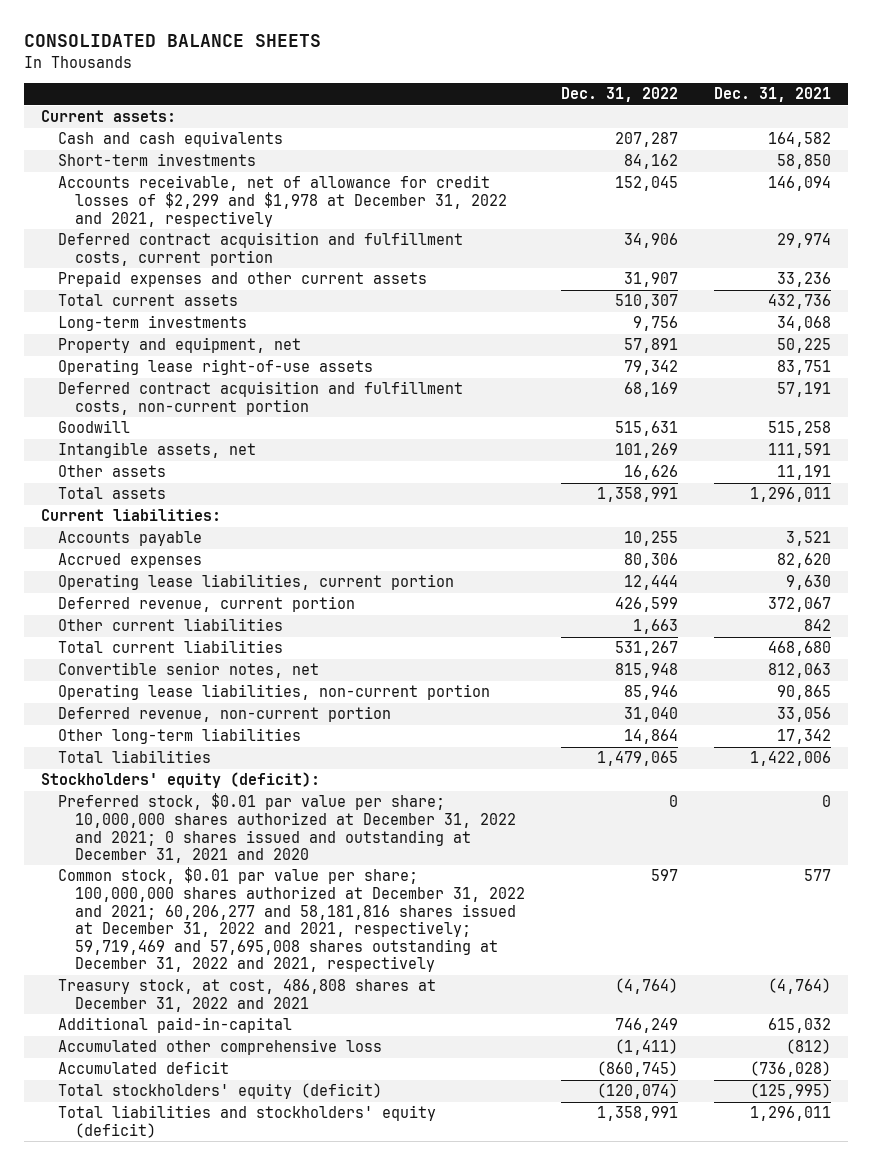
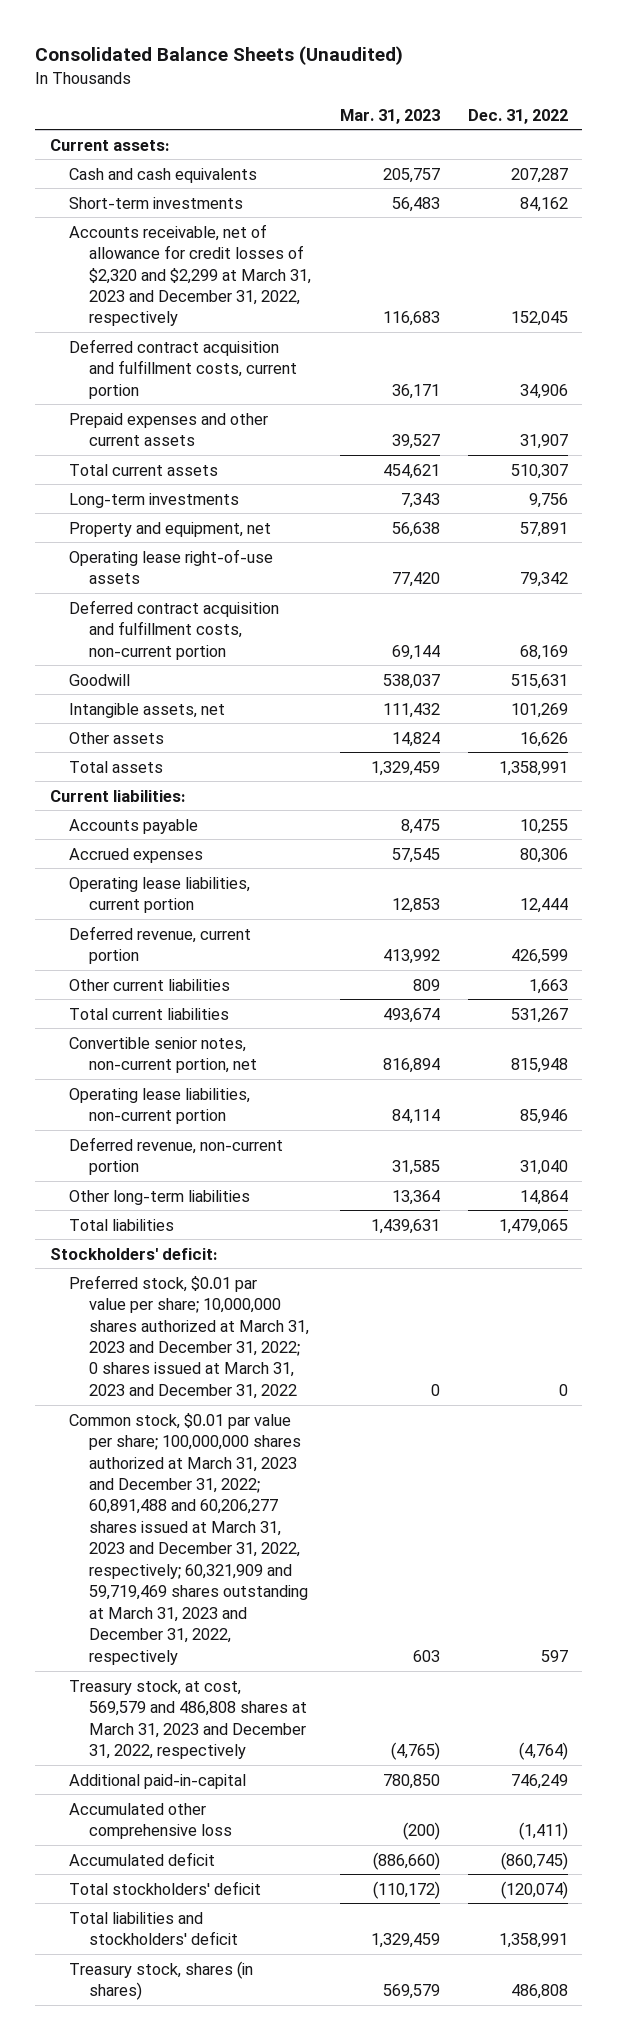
- CONSOLIDATED BALANCE SHEETS
+ Consolidated Balance Sheets (Unaudited)
- | Dec. 31, 2022 | Dec. 31, 2021
+ | Mar. 31, 2023 | Dec. 31, 2022
- Accounts receivable, net of allowance for credit losses of $2,299 and $1,978 at December 31, 2022 and 2021, respectively | 152,045 | 146,094
+ Accounts receivable, net of allowance for credit losses of $2,320 and $2,299 at March 31, 2023 and December 31, 2022, respectively | 116,683 | 152,045
- Convertible senior notes, net | 815,948 | 812,063
+ Convertible senior notes, non-current portion, net | 816,894 | 815,948
- Stockholders' equity (deficit):
- Preferred stock, $0.01 par value per share; 10,000,000 shares authorized at December 31, 2022 and 2021; 0 shares issued and outstanding at December 31, 2021 and 2020 | 0 | 0
- Common stock, $0.01 par value per share; 100,000,000 shares authorized at December 31, 2022 and 2021; 60,206,277 and 58,181,816 shares issued at December 31, 2022 and 2021, respectively; 59,719,469 and 57,695,008 shares outstanding at December 31, 2022 and 2021, respectively | 597 | 577
- Treasury stock, at cost, 486,808 shares at December 31, 2022 and 2021 | (4,764) | (4,764)
+ Stockholders' deficit:
+ Preferred stock, $0.01 par value per share; 10,000,000 shares authorized at March 31, 2023 and December 31, 2022; 0 shares issued at March 31, 2023 and December 31, 2022 | 0 | 0
+ Common stock, $0.01 par value per share; 100,000,000 shares authorized at March 31, 2023 and December 31, 2022; 60,891,488 and 60,206,277 shares issued at March 31, 2023 and December 31, 2022, respectively; 60,321,909 and 59,719,469 shares outstanding at March 31, 2023 and December 31, 2022, respectively | 603 | 597
+ Treasury stock, at cost, 569,579 and 486,808 shares at March 31, 2023 and December 31, 2022, respectively | (4,765) | (4,764)
- Total stockholders' equity (deficit) | (120,074) | (125,995)
- Total liabilities and stockholders' equity (deficit) | 1,358,991 | 1,296,011
+ Total stockholders' deficit | (110,172) | (120,074)
+ Total liabilities and stockholders' deficit | 1,329,459 | 1,358,991
+ Treasury stock, shares (in shares) | 569,579 | 486,808

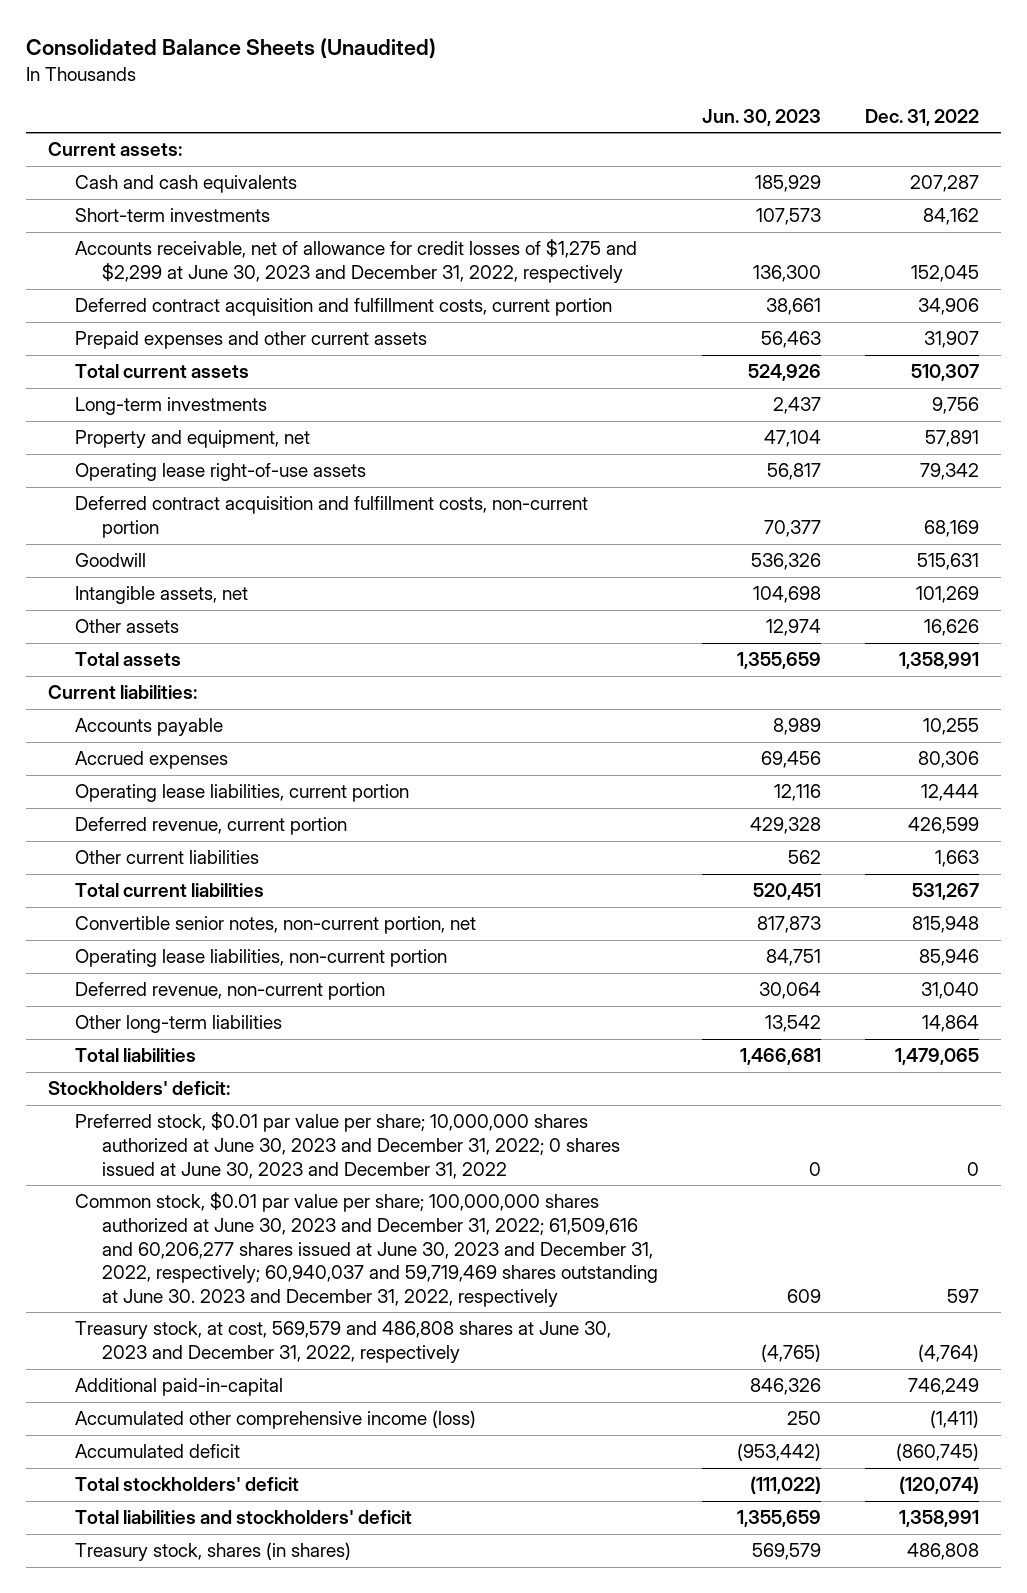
- | Mar. 31, 2023 | Dec. 31, 2022
+ | Jun. 30, 2023 | Dec. 31, 2022
- Accounts receivable, net of allowance for credit losses of $2,320 and $2,299 at March 31, 2023 and December 31, 2022, respectively | 116,683 | 152,045
+ Accounts receivable, net of allowance for credit losses of $1,275 and $2,299 at June 30, 2023 and December 31, 2022, respectively | 136,300 | 152,045
- Preferred stock, $0.01 par value per share; 10,000,000 shares authorized at March 31, 2023 and December 31, 2022; 0 shares issued at March 31, 2023 and December 31, 2022 | 0 | 0
- Common stock, $0.01 par value per share; 100,000,000 shares authorized at March 31, 2023 and December 31, 2022; 60,891,488 and 60,206,277 shares issued at March 31, 2023 and December 31, 2022, respectively; 60,321,909 and 59,719,469 shares outstanding at March 31, 2023 and December 31, 2022, respectively | 603 | 597
- Treasury stock, at cost, 569,579 and 486,808 shares at March 31, 2023 and December 31, 2022, respectively | (4,765) | (4,764)
+ Preferred stock, $0.01 par value per share; 10,000,000 shares authorized at June 30, 2023 and December 31, 2022; 0 shares issued at June 30, 2023 and December 31, 2022 | 0 | 0
+ Common stock, $0.01 par value per share; 100,000,000 shares authorized at June 30, 2023 and December 31, 2022; 61,509,616 and 60,206,277 shares issued at June 30, 2023 and December 31, 2022, respectively; 60,940,037 and 59,719,469 shares outstanding at June 30. 2023 and December 31, 2022, respectively | 609 | 597
+ Treasury stock, at cost, 569,579 and 486,808 shares at June 30, 2023 and December 31, 2022, respectively | (4,765) | (4,764)
- Accumulated other comprehensive loss | (200) | (1,411)
+ Accumulated other comprehensive income (loss) | 250 | (1,411)

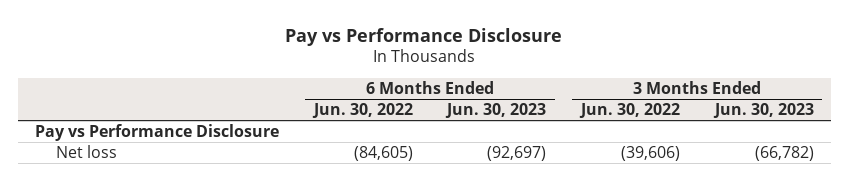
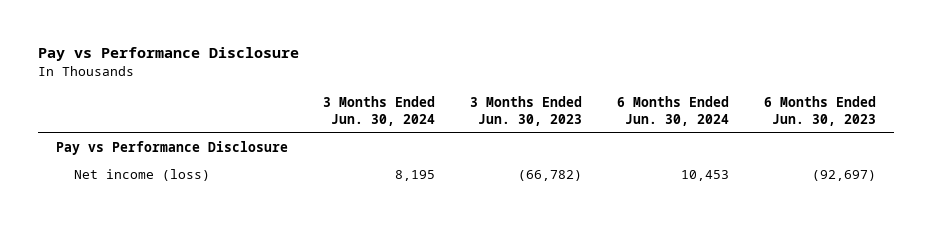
- | 6 Months Ended Jun. 30, 2022 | 6 Months Ended Jun. 30, 2023 | 3 Months Ended Jun. 30, 2022 | 3 Months Ended Jun. 30, 2023
+ | 3 Months Ended Jun. 30, 2024 | 3 Months Ended Jun. 30, 2023 | 6 Months Ended Jun. 30, 2024 | 6 Months Ended Jun. 30, 2023
- Net loss | (84,605) | (92,697) | (39,606) | (66,782)
+ Net income (loss) | 8,195 | (66,782) | 10,453 | (92,697)

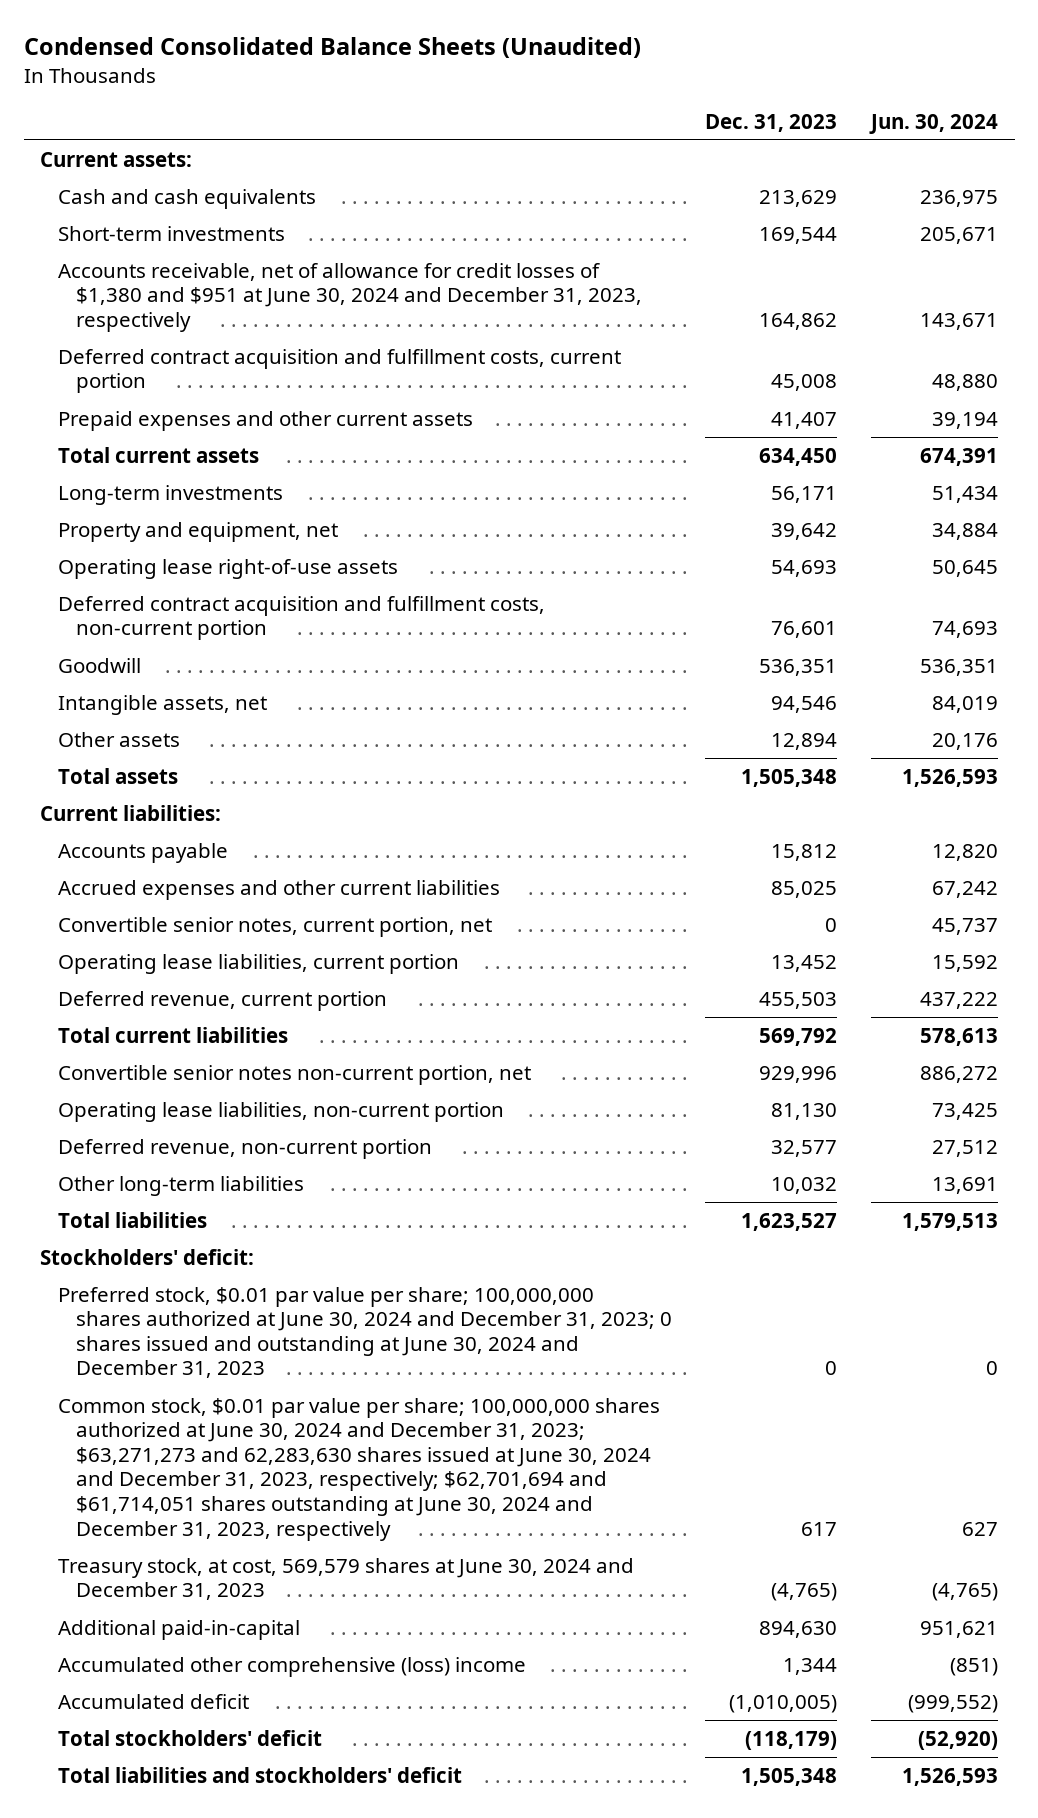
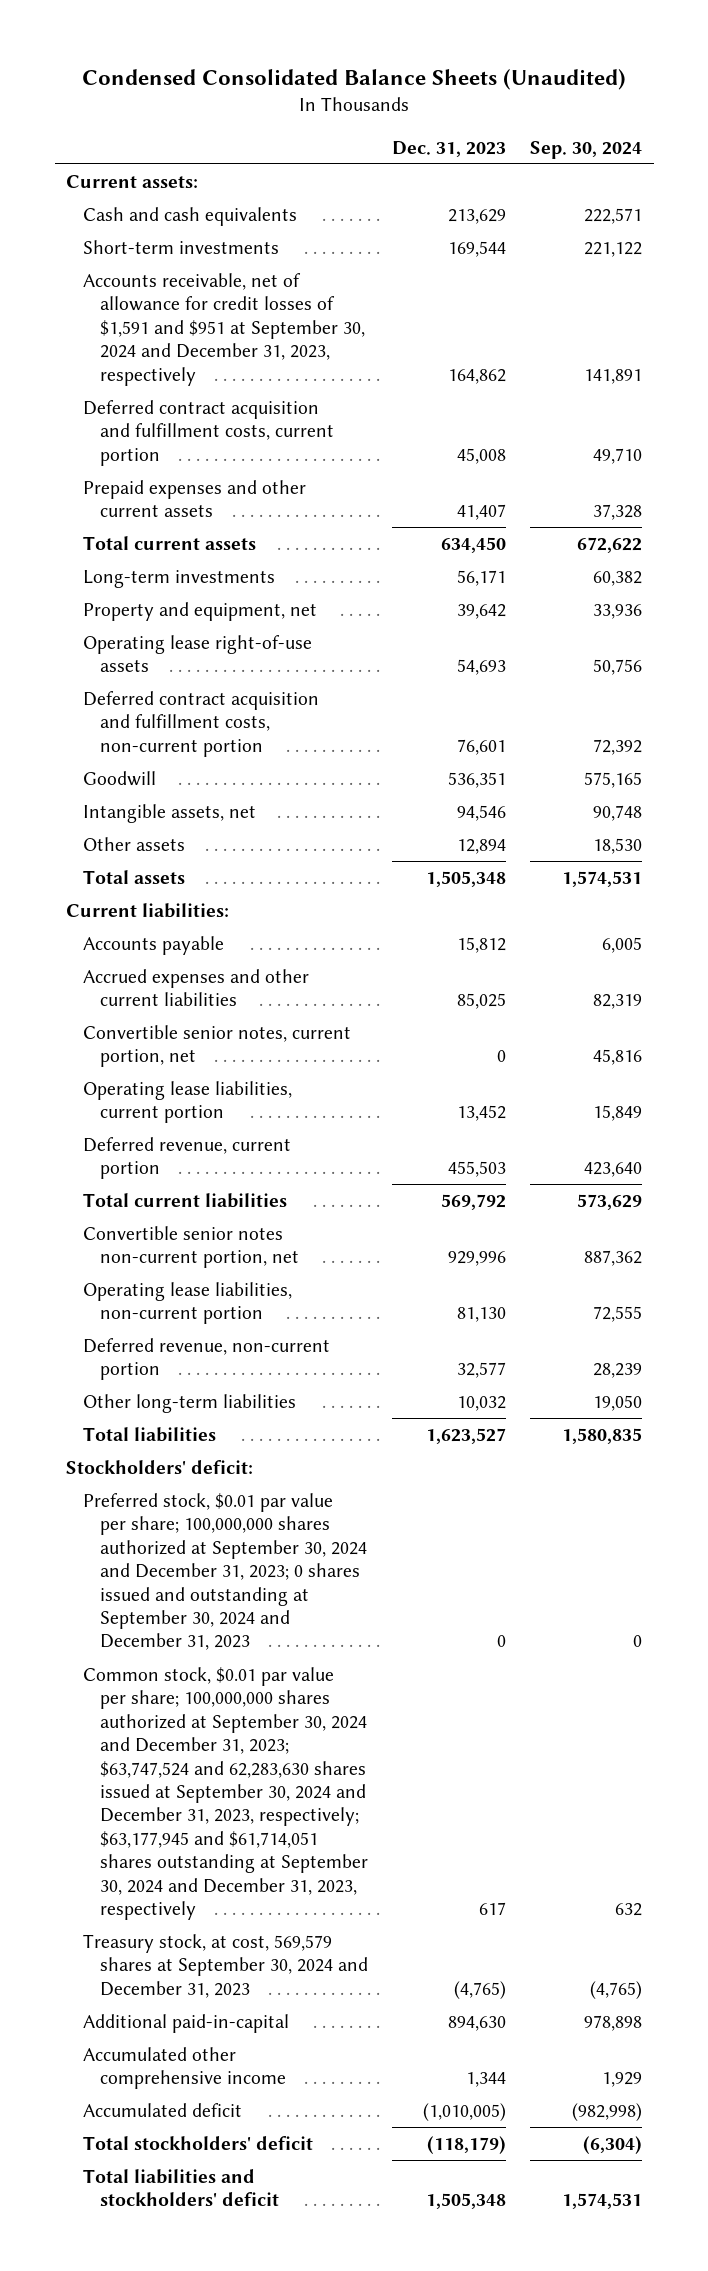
- | Dec. 31, 2023 | Jun. 30, 2024
+ | Dec. 31, 2023 | Sep. 30, 2024
- Accounts receivable, net of allowance for credit losses of $1,380 and $951 at June 30, 2024 and December 31, 2023, respectively | 164,862 | 143,671
+ Accounts receivable, net of allowance for credit losses of $1,591 and $951 at September 30, 2024 and December 31, 2023, respectively | 164,862 | 141,891
- Preferred stock, $0.01 par value per share; 100,000,000 shares authorized at June 30, 2024 and December 31, 2023; 0 shares issued and outstanding at June 30, 2024 and December 31, 2023 | 0 | 0
- Common stock, $0.01 par value per share; 100,000,000 shares authorized at June 30, 2024 and December 31, 2023; $63,271,273 and 62,283,630 shares issued at June 30, 2024 and December 31, 2023, respectively; $62,701,694 and $61,714,051 shares outstanding at June 30, 2024 and December 31, 2023, respectively | 617 | 627
- Treasury stock, at cost, 569,579 shares at June 30, 2024 and December 31, 2023 | (4,765) | (4,765)
+ Preferred stock, $0.01 par value per share; 100,000,000 shares authorized at September 30, 2024 and December 31, 2023; 0 shares issued and outstanding at September 30, 2024 and December 31, 2023 | 0 | 0
+ Common stock, $0.01 par value per share; 100,000,000 shares authorized at September 30, 2024 and December 31, 2023; $63,747,524 and 62,283,630 shares issued at September 30, 2024 and December 31, 2023, respectively; $63,177,945 and $61,714,051 shares outstanding at September 30, 2024 and December 31, 2023, respectively | 617 | 632
+ Treasury stock, at cost, 569,579 shares at September 30, 2024 and December 31, 2023 | (4,765) | (4,765)
- Accumulated other comprehensive (loss) income | 1,344 | (851)
+ Accumulated other comprehensive income | 1,344 | 1,929

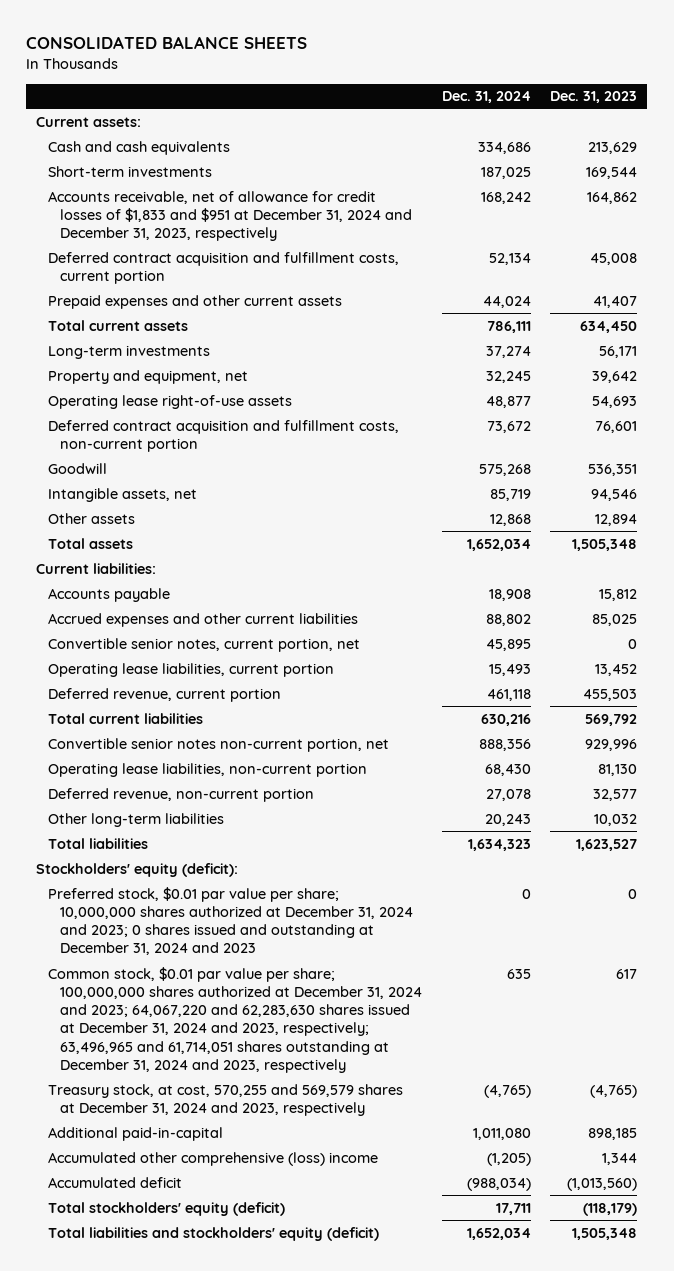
- Condensed Consolidated Balance Sheets (Unaudited)
+ CONSOLIDATED BALANCE SHEETS
- | Dec. 31, 2023 | Sep. 30, 2024
+ | Dec. 31, 2024 | Dec. 31, 2023
- Accounts receivable, net of allowance for credit losses of $1,591 and $951 at September 30, 2024 and December 31, 2023, respectively | 164,862 | 141,891
+ Accounts receivable, net of allowance for credit losses of $1,833 and $951 at December 31, 2024 and December 31, 2023, respectively | 168,242 | 164,862
- Stockholders' deficit:
- Preferred stock, $0.01 par value per share; 100,000,000 shares authorized at September 30, 2024 and December 31, 2023; 0 shares issued and outstanding at September 30, 2024 and December 31, 2023 | 0 | 0
- Common stock, $0.01 par value per share; 100,000,000 shares authorized at September 30, 2024 and December 31, 2023; $63,747,524 and 62,283,630 shares issued at September 30, 2024 and December 31, 2023, respectively; $63,177,945 and $61,714,051 shares outstanding at September 30, 2024 and December 31, 2023, respectively | 617 | 632
- Treasury stock, at cost, 569,579 shares at September 30, 2024 and December 31, 2023 | (4,765) | (4,765)
- Additional paid-in-capital | 894,630 | 978,898
- Accumulated other comprehensive income | 1,344 | 1,929
- Accumulated deficit | (1,010,005) | (982,998)
- Total stockholders' deficit | (118,179) | (6,304)
- Total liabilities and stockholders' deficit | 1,505,348 | 1,574,531
+ Stockholders' equity (deficit):
+ Preferred stock, $0.01 par value per share; 10,000,000 shares authorized at December 31, 2024 and 2023; 0 shares issued and outstanding at December 31, 2024 and 2023 | 0 | 0
+ Common stock, $0.01 par value per share; 100,000,000 shares authorized at December 31, 2024 and 2023; 64,067,220 and 62,283,630 shares issued at December 31, 2024 and 2023, respectively; 63,496,965 and 61,714,051 shares outstanding at December 31, 2024 and 2023, respectively | 635 | 617
+ Treasury stock, at cost, 570,255 and 569,579 shares at December 31, 2024 and 2023, respectively | (4,765) | (4,765)
+ Additional paid-in-capital | 1,011,080 | 898,185
+ Accumulated other comprehensive (loss) income | (1,205) | 1,344
+ Accumulated deficit | (988,034) | (1,013,560)
+ Total stockholders' equity (deficit) | 17,711 | (118,179)
+ Total liabilities and stockholders' equity (deficit) | 1,652,034 | 1,505,348

